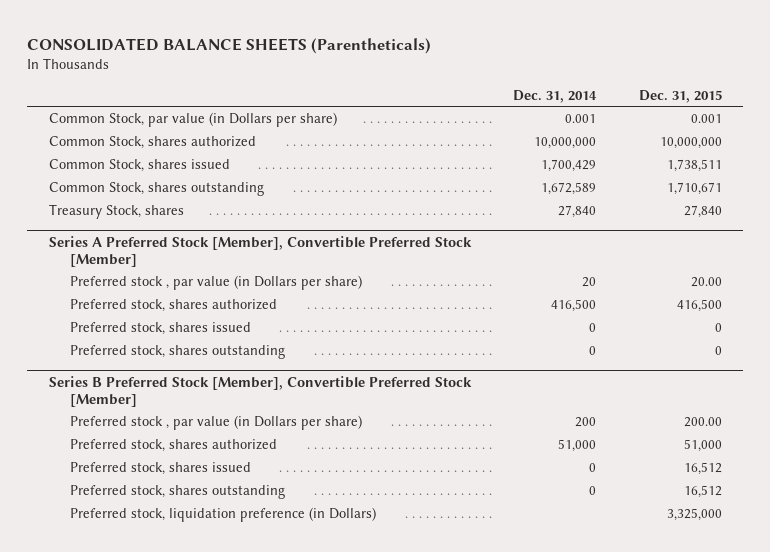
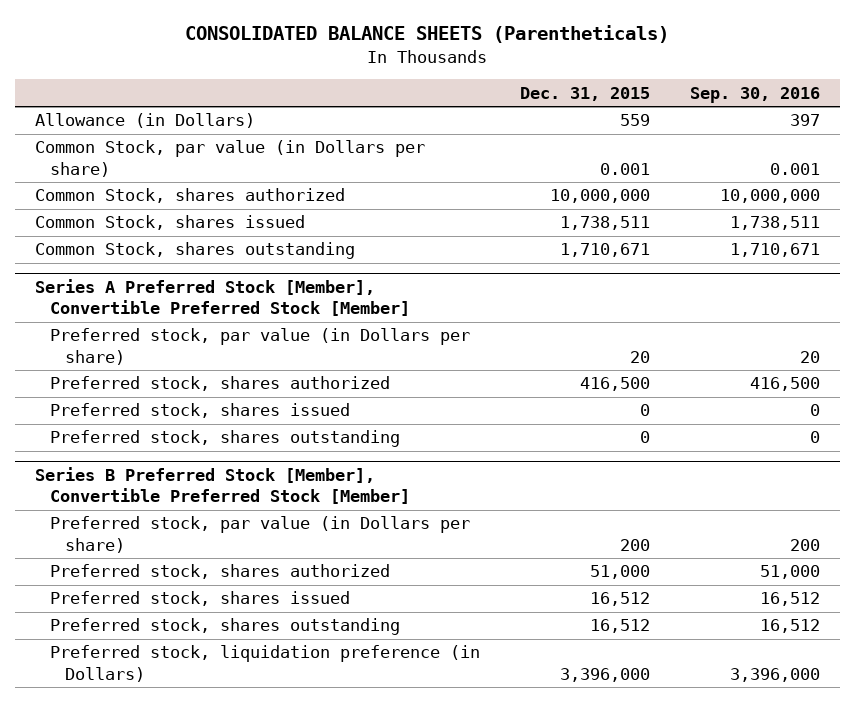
- | Dec. 31, 2014 | Dec. 31, 2015
+ | Dec. 31, 2015 | Sep. 30, 2016
+ Allowance (in Dollars) | 559 | 397
- Treasury Stock, shares | 27,840 | 27,840
@ Series A Preferred Stock [Member], Convertible Preferred Stock [Member]
- Preferred stock , par value (in Dollars per share) | 20 | 20.00
+ Preferred stock, par value (in Dollars per share) | 20 | 20
@ Series B Preferred Stock [Member], Convertible Preferred Stock [Member]
- Preferred stock , par value (in Dollars per share) | 200 | 200.00
+ Preferred stock, par value (in Dollars per share) | 200 | 200
- Preferred stock, liquidation preference (in Dollars) | | 3,325,000
+ Preferred stock, liquidation preference (in Dollars) | 3,396,000 | 3,396,000

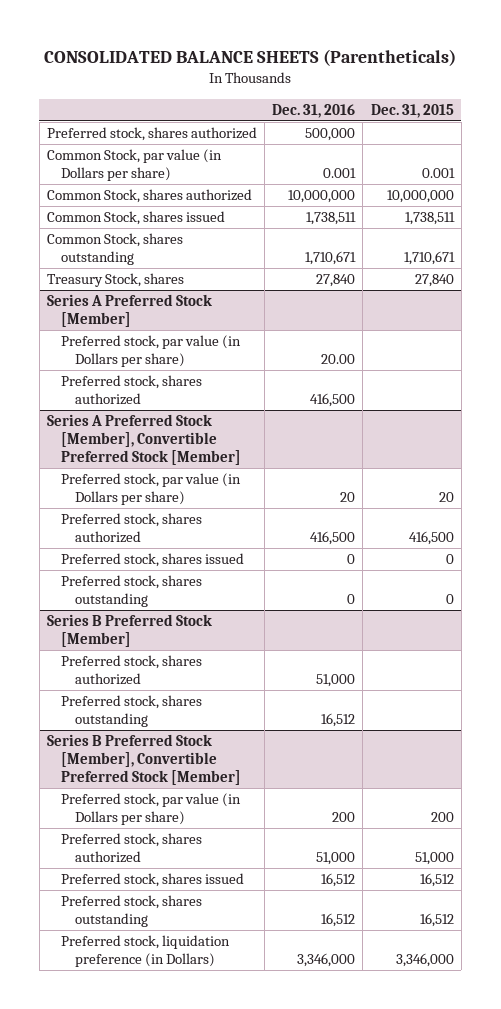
- | Dec. 31, 2015 | Sep. 30, 2016
+ | Dec. 31, 2016 | Dec. 31, 2015
- Allowance (in Dollars) | 559 | 397
+ Preferred stock, shares authorized | 500,000 |
+ Treasury Stock, shares | 27,840 | 27,840
+ Series A Preferred Stock [Member]
+ Preferred stock, par value (in Dollars per share) | 20.00 |
+ Preferred stock, shares authorized | 416,500 |
+ Series B Preferred Stock [Member]
+ Preferred stock, shares authorized | 51,000 |
+ Preferred stock, shares outstanding | 16,512 |
@ Series B Preferred Stock [Member], Convertible Preferred Stock [Member]
- Preferred stock, liquidation preference (in Dollars) | 3,396,000 | 3,396,000
+ Preferred stock, liquidation preference (in Dollars) | 3,346,000 | 3,346,000

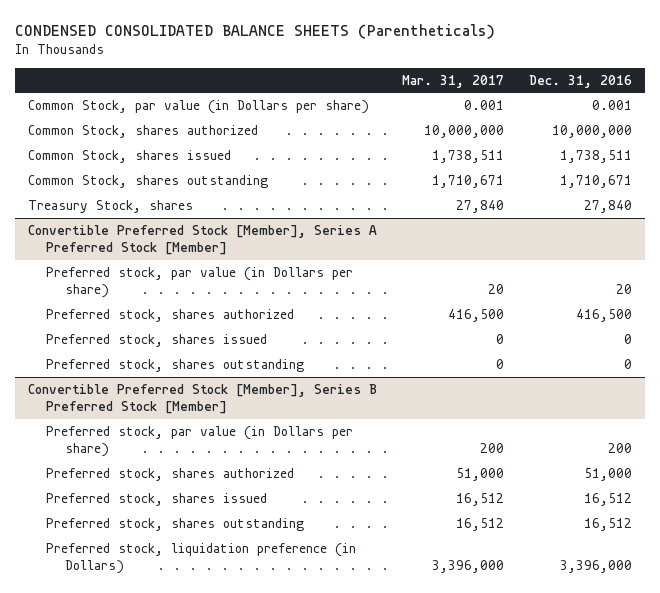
- CONSOLIDATED BALANCE SHEETS (Parentheticals)
+ CONDENSED CONSOLIDATED BALANCE SHEETS (Parentheticals)
- | Dec. 31, 2016 | Dec. 31, 2015
+ | Mar. 31, 2017 | Dec. 31, 2016
- Preferred stock, shares authorized | 500,000 |
- Series A Preferred Stock [Member]
- Preferred stock, par value (in Dollars per share) | 20.00 |
- Preferred stock, shares authorized | 416,500 |
- Series A Preferred Stock [Member], Convertible Preferred Stock [Member]
+ Convertible Preferred Stock [Member], Series A Preferred Stock [Member]
- Series B Preferred Stock [Member]
- Preferred stock, shares authorized | 51,000 |
- Preferred stock, shares outstanding | 16,512 |
- Series B Preferred Stock [Member], Convertible Preferred Stock [Member]
+ Convertible Preferred Stock [Member], Series B Preferred Stock [Member]
- Preferred stock, liquidation preference (in Dollars) | 3,346,000 | 3,346,000
+ Preferred stock, liquidation preference (in Dollars) | 3,396,000 | 3,396,000

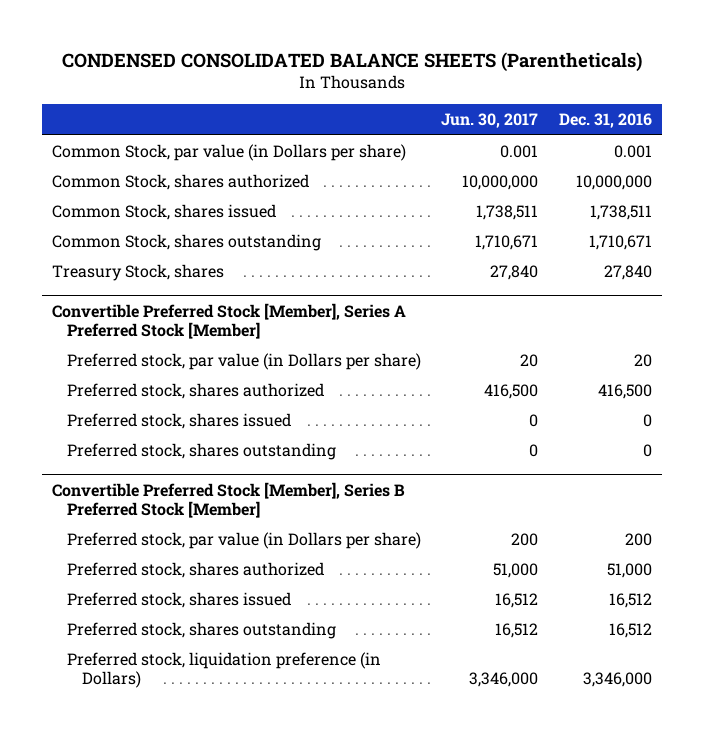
- | Mar. 31, 2017 | Dec. 31, 2016
+ | Jun. 30, 2017 | Dec. 31, 2016
@ Convertible Preferred Stock [Member], Series B Preferred Stock [Member]
- Preferred stock, liquidation preference (in Dollars) | 3,396,000 | 3,396,000
+ Preferred stock, liquidation preference (in Dollars) | 3,346,000 | 3,346,000

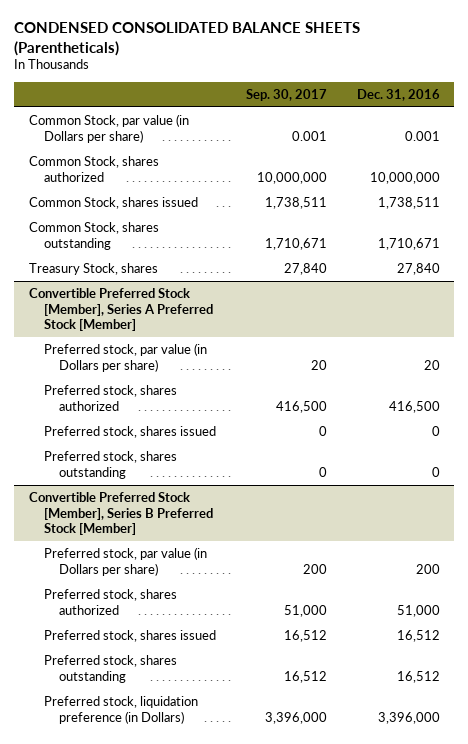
- | Jun. 30, 2017 | Dec. 31, 2016
+ | Sep. 30, 2017 | Dec. 31, 2016
@ Convertible Preferred Stock [Member], Series B Preferred Stock [Member]
- Preferred stock, liquidation preference (in Dollars) | 3,346,000 | 3,346,000
+ Preferred stock, liquidation preference (in Dollars) | 3,396,000 | 3,396,000

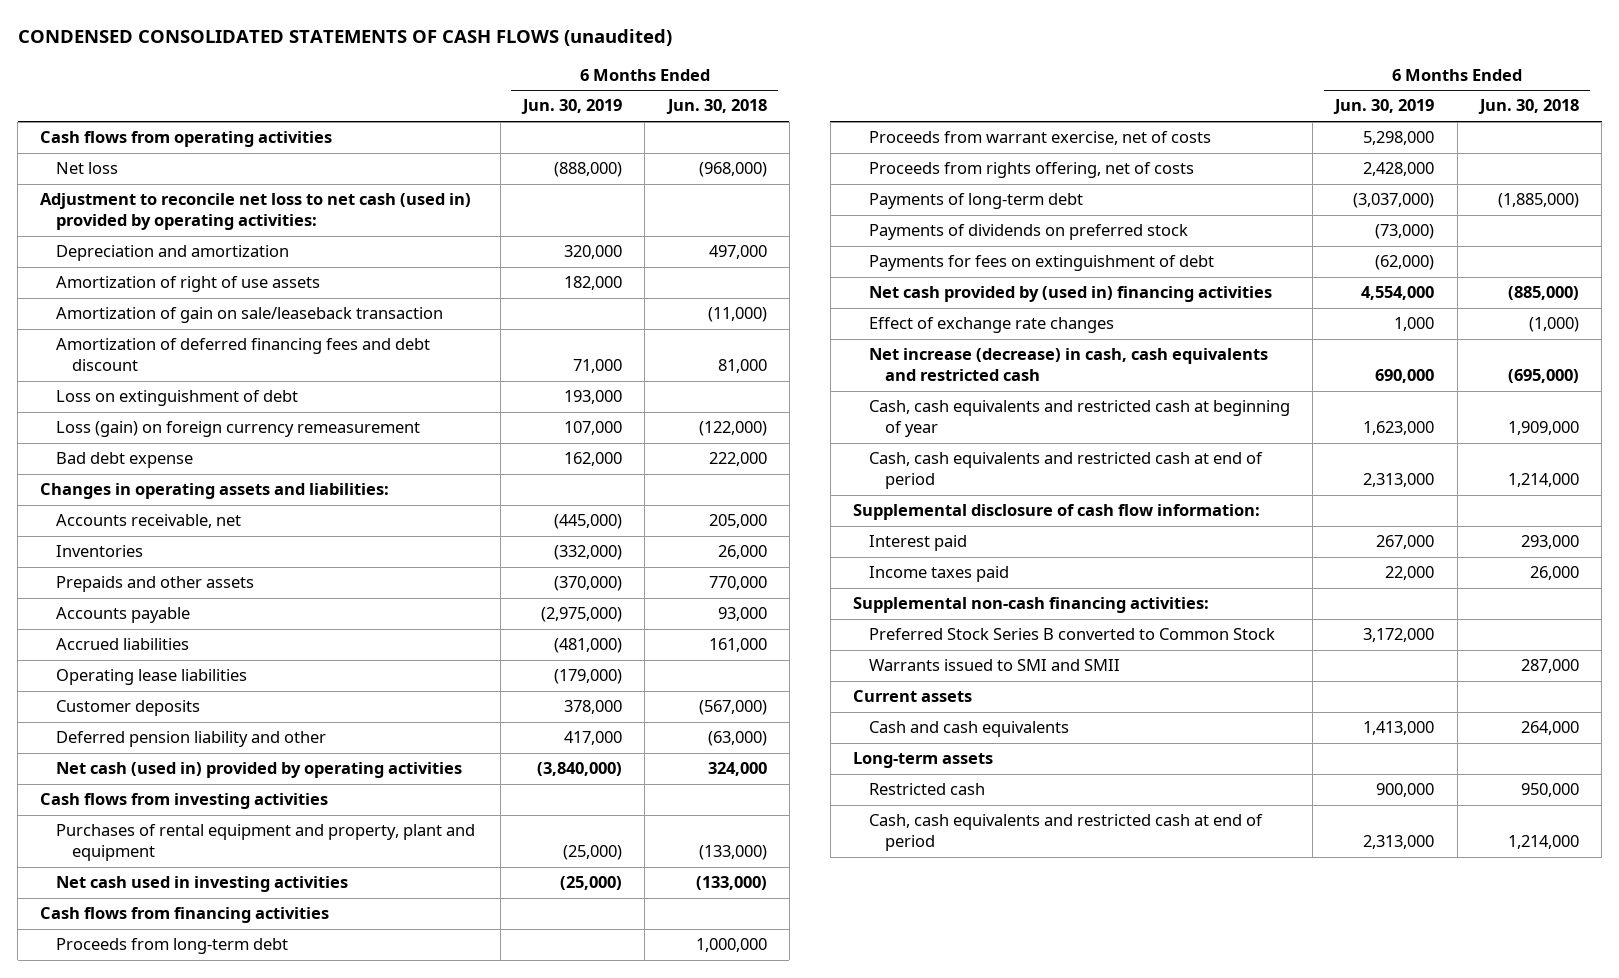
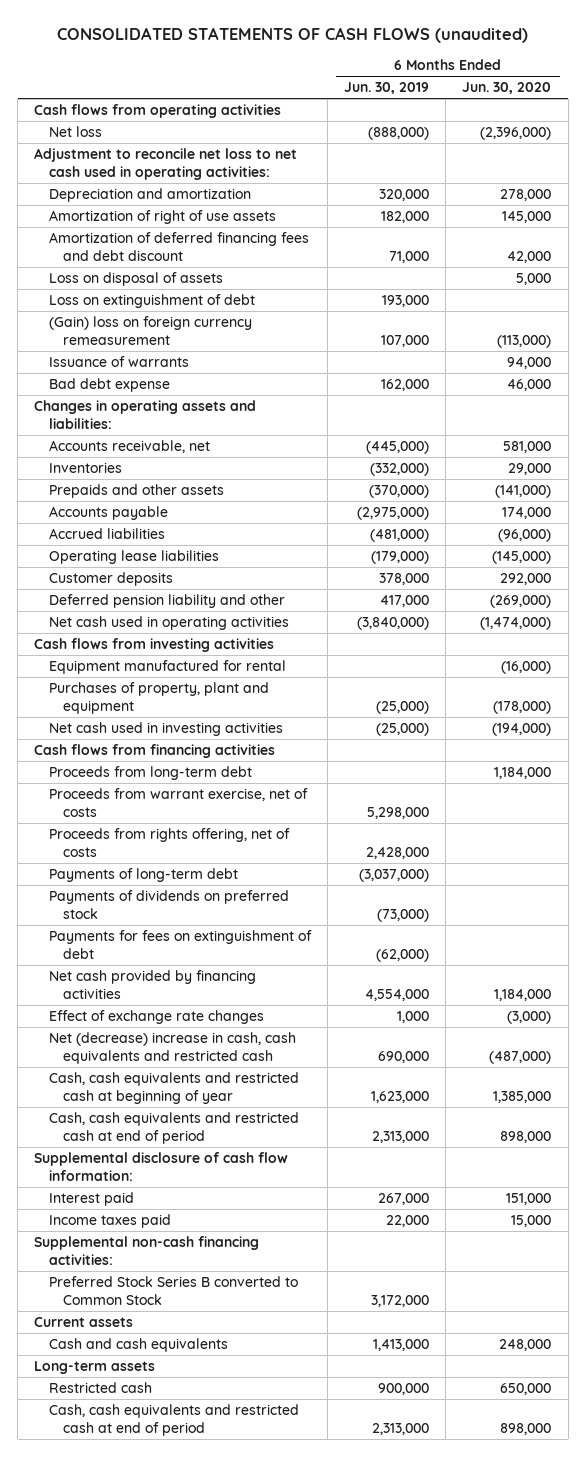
- CONDENSED CONSOLIDATED STATEMENTS OF CASH FLOWS (unaudited)
+ CONSOLIDATED STATEMENTS OF CASH FLOWS (unaudited)
- | 6 Months Ended Jun. 30, 2019 | 6 Months Ended Jun. 30, 2018
+ | 6 Months Ended Jun. 30, 2019 | 6 Months Ended Jun. 30, 2020
- Adjustment to reconcile net loss to net cash (used in) provided by operating activities:
+ Adjustment to reconcile net loss to net cash used in operating activities:
- Amortization of gain on sale/leaseback transaction | | (11,000)
+ Loss on disposal of assets | | 5,000
- Loss (gain) on foreign currency remeasurement | 107,000 | (122,000)
+ (Gain) loss on foreign currency remeasurement | 107,000 | (113,000)
+ Issuance of warrants | | 94,000
- Net cash (used in) provided by operating activities | (3,840,000) | 324,000
+ Net cash used in operating activities | (3,840,000) | (1,474,000)
- Purchases of rental equipment and property, plant and equipment | (25,000) | (133,000)
+ Equipment manufactured for rental | | (16,000)
+ Purchases of property, plant and equipment | (25,000) | (178,000)
- Net cash provided by (used in) financing activities | 4,554,000 | (885,000)
+ Net cash provided by financing activities | 4,554,000 | 1,184,000
- Net increase (decrease) in cash, cash equivalents and restricted cash | 690,000 | (695,000)
+ Net (decrease) increase in cash, cash equivalents and restricted cash | 690,000 | (487,000)
- Warrants issued to SMI and SMII | | 287,000

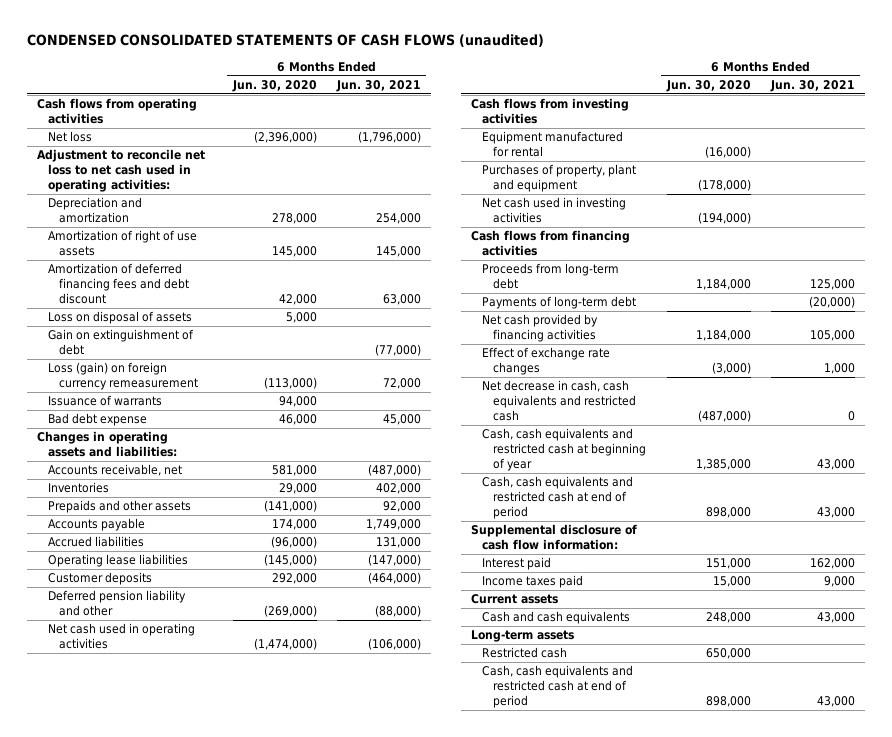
- CONSOLIDATED STATEMENTS OF CASH FLOWS (unaudited)
+ CONDENSED CONSOLIDATED STATEMENTS OF CASH FLOWS (unaudited)
- | 6 Months Ended Jun. 30, 2019 | 6 Months Ended Jun. 30, 2020
+ | 6 Months Ended Jun. 30, 2020 | 6 Months Ended Jun. 30, 2021
- Loss on extinguishment of debt | 193,000 |
- (Gain) loss on foreign currency remeasurement | 107,000 | (113,000)
+ Gain on extinguishment of debt | | (77,000)
+ Loss (gain) on foreign currency remeasurement | (113,000) | 72,000
- Proceeds from warrant exercise, net of costs | 5,298,000 |
- Proceeds from rights offering, net of costs | 2,428,000 |
- Payments of dividends on preferred stock | (73,000) |
- Payments for fees on extinguishment of debt | (62,000) |
- Net (decrease) increase in cash, cash equivalents and restricted cash | 690,000 | (487,000)
+ Net decrease in cash, cash equivalents and restricted cash | (487,000) | 0
- Supplemental non-cash financing activities:
- Preferred Stock Series B converted to Common Stock | 3,172,000 |

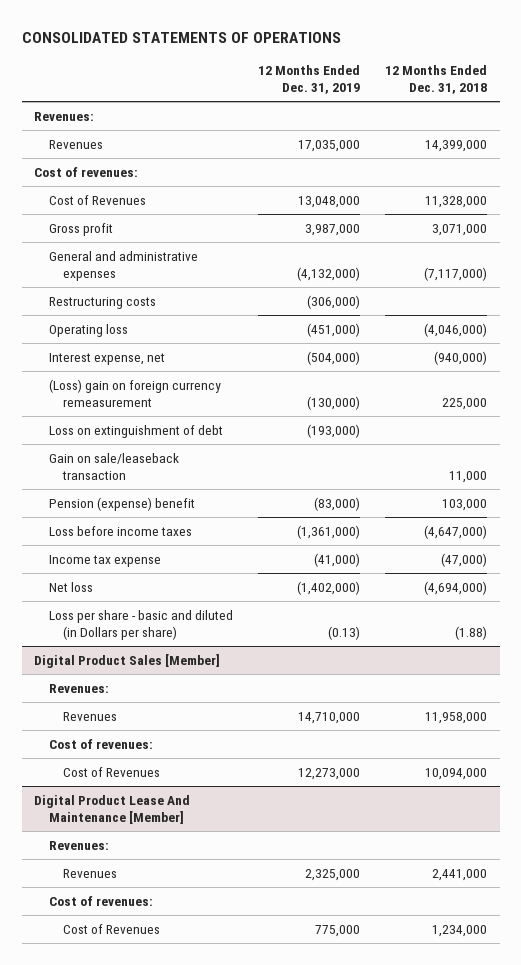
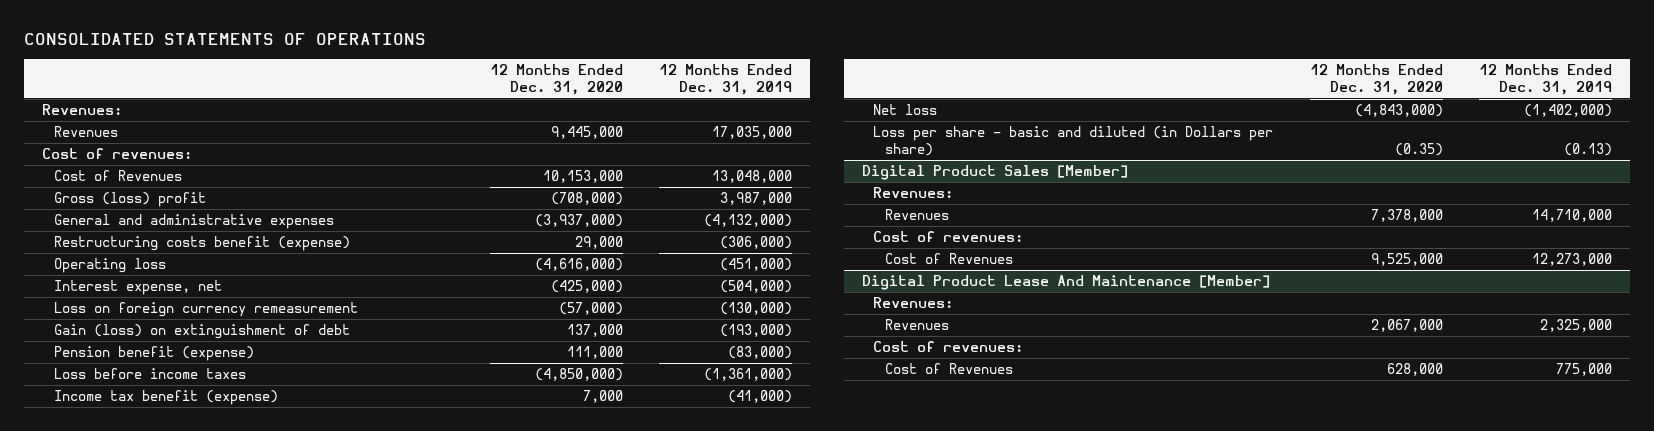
- | 12 Months Ended Dec. 31, 2019 | 12 Months Ended Dec. 31, 2018
+ | 12 Months Ended Dec. 31, 2020 | 12 Months Ended Dec. 31, 2019
- Gross profit | 3,987,000 | 3,071,000
+ Gross (loss) profit | (708,000) | 3,987,000
- Restructuring costs | (306,000) |
+ Restructuring costs benefit (expense) | 29,000 | (306,000)
- (Loss) gain on foreign currency remeasurement | (130,000) | 225,000
- Loss on extinguishment of debt | (193,000) |
- Gain on sale/leaseback transaction | | 11,000
- Pension (expense) benefit | (83,000) | 103,000
+ Loss on foreign currency remeasurement | (57,000) | (130,000)
+ Gain (loss) on extinguishment of debt | 137,000 | (193,000)
+ Pension benefit (expense) | 111,000 | (83,000)
- Income tax expense | (41,000) | (47,000)
+ Income tax benefit (expense) | 7,000 | (41,000)

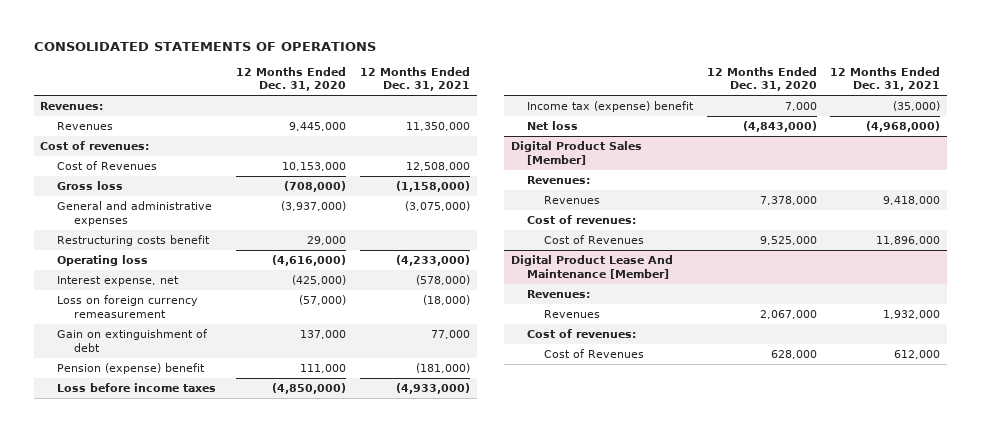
- | 12 Months Ended Dec. 31, 2020 | 12 Months Ended Dec. 31, 2019
+ | 12 Months Ended Dec. 31, 2020 | 12 Months Ended Dec. 31, 2021
- Gross (loss) profit | (708,000) | 3,987,000
+ Gross loss | (708,000) | (1,158,000)
- Restructuring costs benefit (expense) | 29,000 | (306,000)
+ Restructuring costs benefit | 29,000 |
- Gain (loss) on extinguishment of debt | 137,000 | (193,000)
- Pension benefit (expense) | 111,000 | (83,000)
+ Gain on extinguishment of debt | 137,000 | 77,000
+ Pension (expense) benefit | 111,000 | (181,000)
- Income tax benefit (expense) | 7,000 | (41,000)
+ Income tax (expense) benefit | 7,000 | (35,000)
- Loss per share - basic and diluted (in Dollars per share) | (0.35) | (0.13)

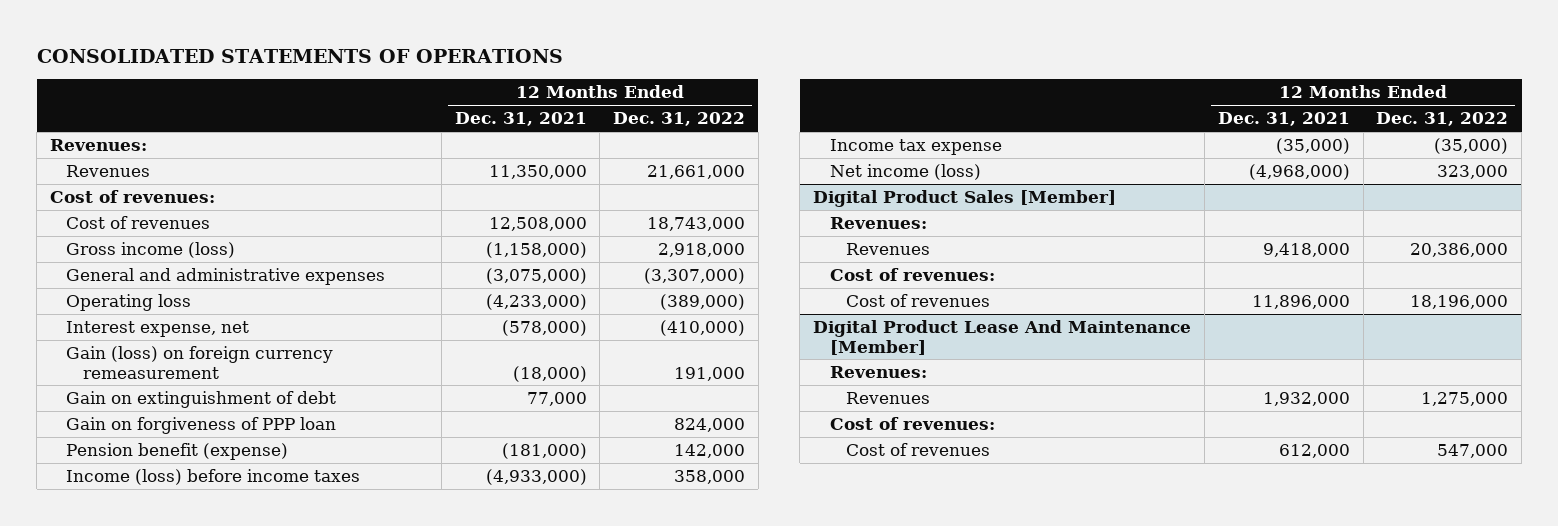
- | 12 Months Ended Dec. 31, 2020 | 12 Months Ended Dec. 31, 2021
+ | 12 Months Ended Dec. 31, 2021 | 12 Months Ended Dec. 31, 2022
- Cost of Revenues | 10,153,000 | 12,508,000
- Gross loss | (708,000) | (1,158,000)
+ Cost of revenues | 12,508,000 | 18,743,000
+ Gross income (loss) | (1,158,000) | 2,918,000
- Restructuring costs benefit | 29,000 |
- Loss on foreign currency remeasurement | (57,000) | (18,000)
+ Gain (loss) on foreign currency remeasurement | (18,000) | 191,000
- Pension (expense) benefit | 111,000 | (181,000)
- Loss before income taxes | (4,850,000) | (4,933,000)
- Income tax (expense) benefit | 7,000 | (35,000)
- Net loss | (4,843,000) | (4,968,000)
+ Gain on forgiveness of PPP loan | | 824,000
+ Pension benefit (expense) | (181,000) | 142,000
+ Income (loss) before income taxes | (4,933,000) | 358,000
+ Income tax expense | (35,000) | (35,000)
+ Net income (loss) | (4,968,000) | 323,000
@ Digital Product Sales [Member]
- Cost of Revenues | 9,525,000 | 11,896,000
+ Cost of revenues | 11,896,000 | 18,196,000
@ Digital Product Lease And Maintenance [Member]
- Cost of Revenues | 628,000 | 612,000
+ Cost of revenues | 612,000 | 547,000

